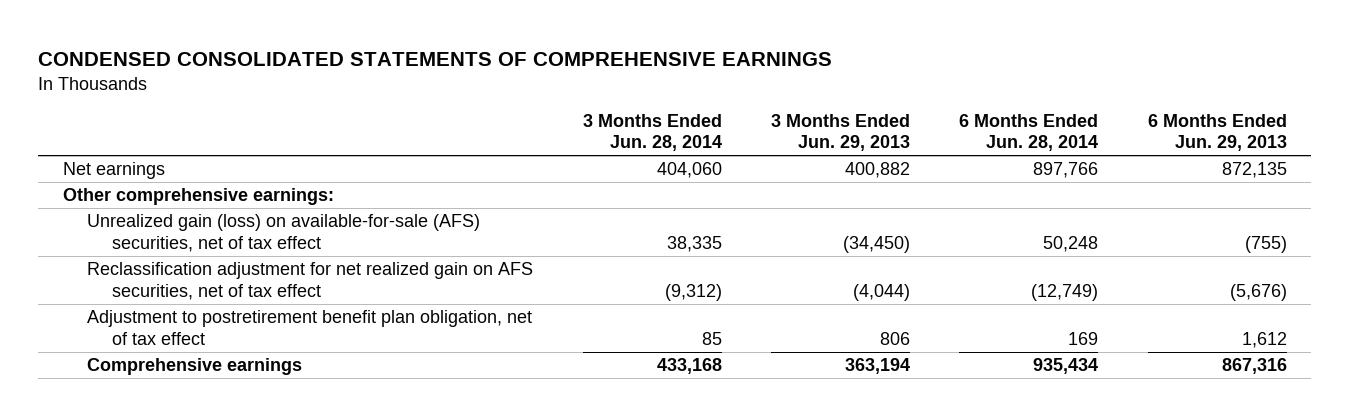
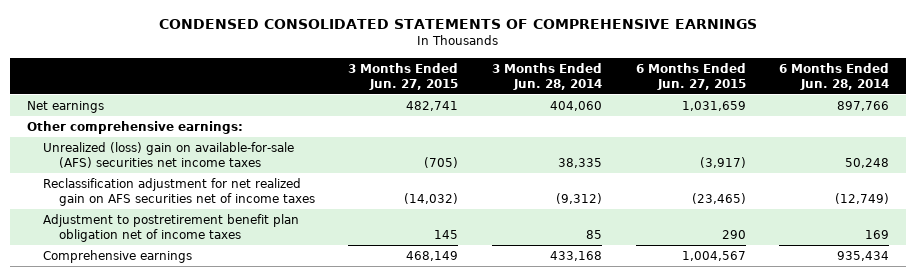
- | 3 Months Ended Jun. 28, 2014 | 3 Months Ended Jun. 29, 2013 | 6 Months Ended Jun. 28, 2014 | 6 Months Ended Jun. 29, 2013
+ | 3 Months Ended Jun. 27, 2015 | 3 Months Ended Jun. 28, 2014 | 6 Months Ended Jun. 27, 2015 | 6 Months Ended Jun. 28, 2014
- Unrealized gain (loss) on available-for-sale (AFS) securities, net of tax effect | 38,335 | (34,450) | 50,248 | (755)
- Reclassification adjustment for net realized gain on AFS securities, net of tax effect | (9,312) | (4,044) | (12,749) | (5,676)
- Adjustment to postretirement benefit plan obligation, net of tax effect | 85 | 806 | 169 | 1,612
+ Unrealized (loss) gain on available-for-sale (AFS) securities net income taxes | (705) | 38,335 | (3,917) | 50,248
+ Reclassification adjustment for net realized gain on AFS securities net of income taxes | (14,032) | (9,312) | (23,465) | (12,749)
+ Adjustment to postretirement benefit plan obligation net of income taxes | 145 | 85 | 290 | 169

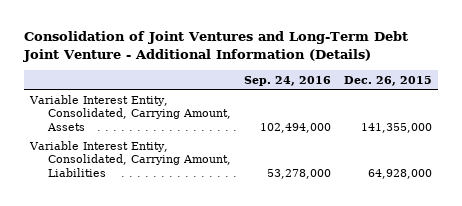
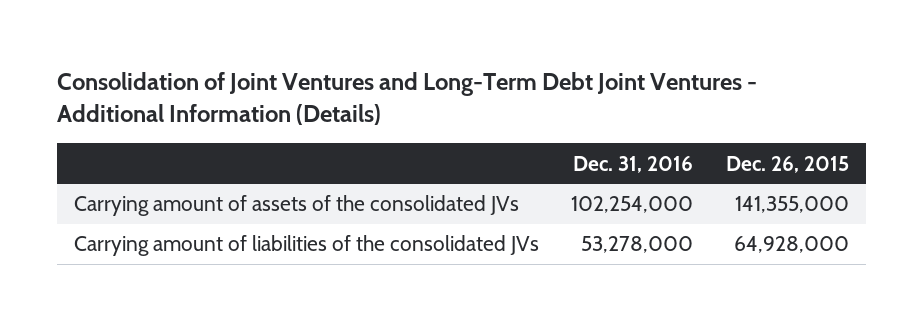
- Consolidation of Joint Ventures and Long-Term Debt Joint Venture - Additional Information (Details)
+ Consolidation of Joint Ventures and Long-Term Debt Joint Ventures - Additional Information (Details)
- | Sep. 24, 2016 | Dec. 26, 2015
+ | Dec. 31, 2016 | Dec. 26, 2015
- Variable Interest Entity, Consolidated, Carrying Amount, Assets | 102,494,000 | 141,355,000
- Variable Interest Entity, Consolidated, Carrying Amount, Liabilities | 53,278,000 | 64,928,000
+ Carrying amount of assets of the consolidated JVs | 102,254,000 | 141,355,000
+ Carrying amount of liabilities of the consolidated JVs | 53,278,000 | 64,928,000

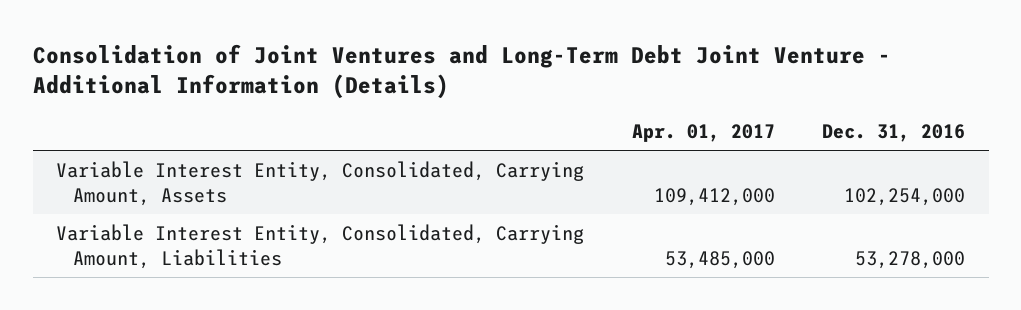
- Consolidation of Joint Ventures and Long-Term Debt Joint Ventures - Additional Information (Details)
+ Consolidation of Joint Ventures and Long-Term Debt Joint Venture - Additional Information (Details)
- | Dec. 31, 2016 | Dec. 26, 2015
+ | Apr. 01, 2017 | Dec. 31, 2016
- Carrying amount of assets of the consolidated JVs | 102,254,000 | 141,355,000
- Carrying amount of liabilities of the consolidated JVs | 53,278,000 | 64,928,000
+ Variable Interest Entity, Consolidated, Carrying Amount, Assets | 109,412,000 | 102,254,000
+ Variable Interest Entity, Consolidated, Carrying Amount, Liabilities | 53,485,000 | 53,278,000

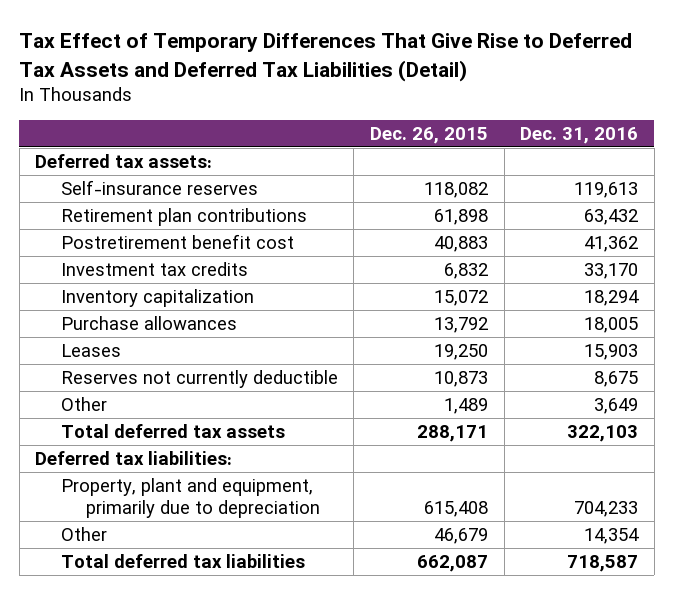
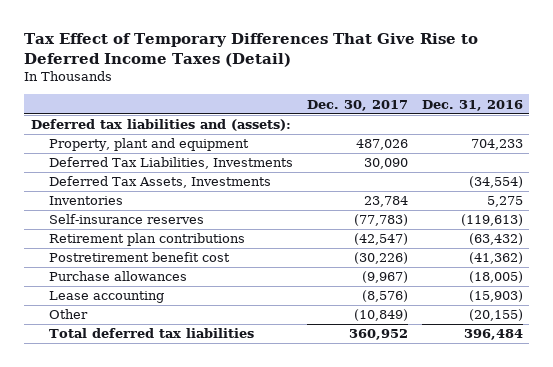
- Tax Effect of Temporary Differences That Give Rise to Deferred Tax Assets and Deferred Tax Liabilities (Detail)
+ Tax Effect of Temporary Differences That Give Rise to Deferred Income Taxes (Detail)
- | Dec. 26, 2015 | Dec. 31, 2016
+ | Dec. 30, 2017 | Dec. 31, 2016
- Deferred tax assets:
- Self-insurance reserves | 118,082 | 119,613
- Retirement plan contributions | 61,898 | 63,432
- Postretirement benefit cost | 40,883 | 41,362
- Investment tax credits | 6,832 | 33,170
- Inventory capitalization | 15,072 | 18,294
- Purchase allowances | 13,792 | 18,005
- Leases | 19,250 | 15,903
- Reserves not currently deductible | 10,873 | 8,675
- Other | 1,489 | 3,649
- Total deferred tax assets | 288,171 | 322,103
- Deferred tax liabilities:
- Property, plant and equipment, primarily due to depreciation | 615,408 | 704,233
- Other | 46,679 | 14,354
- Total deferred tax liabilities | 662,087 | 718,587
+ Deferred tax liabilities and (assets):
+ Property, plant and equipment | 487,026 | 704,233
+ Deferred Tax Liabilities, Investments | 30,090 |
+ Deferred Tax Assets, Investments | | (34,554)
+ Inventories | 23,784 | 5,275
+ Self-insurance reserves | (77,783) | (119,613)
+ Retirement plan contributions | (42,547) | (63,432)
+ Postretirement benefit cost | (30,226) | (41,362)
+ Purchase allowances | (9,967) | (18,005)
+ Lease accounting | (8,576) | (15,903)
+ Other | (10,849) | (20,155)
+ Total deferred tax liabilities | 360,952 | 396,484

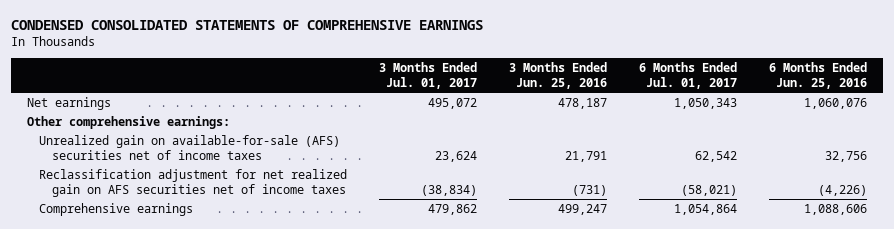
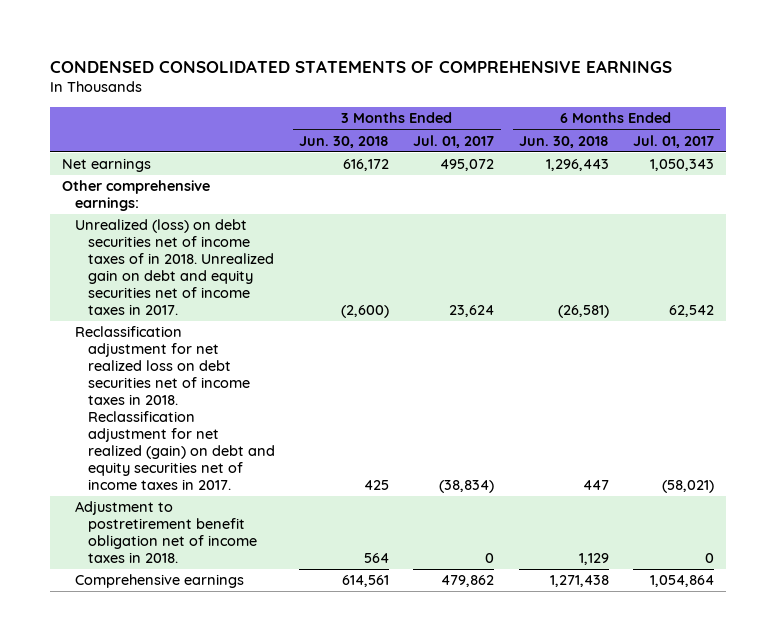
- | 3 Months Ended Jul. 01, 2017 | 3 Months Ended Jun. 25, 2016 | 6 Months Ended Jul. 01, 2017 | 6 Months Ended Jun. 25, 2016
+ | 3 Months Ended Jun. 30, 2018 | 3 Months Ended Jul. 01, 2017 | 6 Months Ended Jun. 30, 2018 | 6 Months Ended Jul. 01, 2017
- Unrealized gain on available-for-sale (AFS) securities net of income taxes | 23,624 | 21,791 | 62,542 | 32,756
- Reclassification adjustment for net realized gain on AFS securities net of income taxes | (38,834) | (731) | (58,021) | (4,226)
+ Unrealized (loss) on debt securities net of income taxes of in 2018. Unrealized gain on debt and equity securities net of income taxes in 2017. | (2,600) | 23,624 | (26,581) | 62,542
+ Reclassification adjustment for net realized loss on debt securities net of income taxes in 2018. Reclassification adjustment for net realized (gain) on debt and equity securities net of income taxes in 2017. | 425 | (38,834) | 447 | (58,021)
+ Adjustment to postretirement benefit obligation net of income taxes in 2018. | 564 | 0 | 1,129 | 0

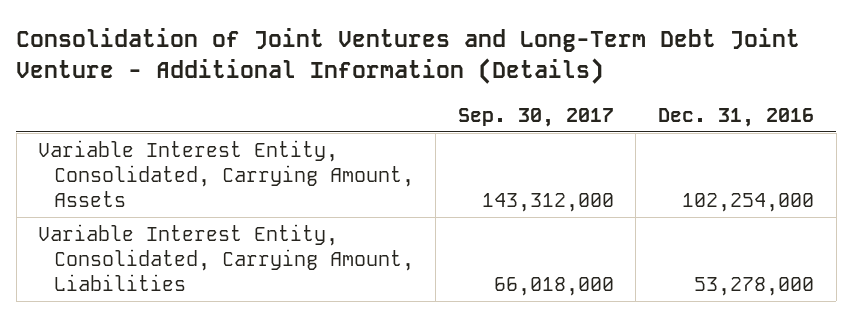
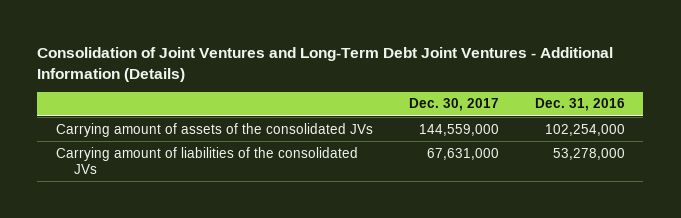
- Consolidation of Joint Ventures and Long-Term Debt Joint Venture - Additional Information (Details)
+ Consolidation of Joint Ventures and Long-Term Debt Joint Ventures - Additional Information (Details)
- | Sep. 30, 2017 | Dec. 31, 2016
+ | Dec. 30, 2017 | Dec. 31, 2016
- Variable Interest Entity, Consolidated, Carrying Amount, Assets | 143,312,000 | 102,254,000
- Variable Interest Entity, Consolidated, Carrying Amount, Liabilities | 66,018,000 | 53,278,000
+ Carrying amount of assets of the consolidated JVs | 144,559,000 | 102,254,000
+ Carrying amount of liabilities of the consolidated JVs | 67,631,000 | 53,278,000

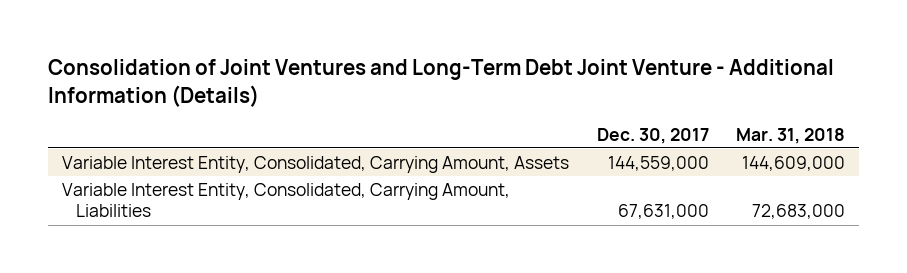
- Consolidation of Joint Ventures and Long-Term Debt Joint Ventures - Additional Information (Details)
+ Consolidation of Joint Ventures and Long-Term Debt Joint Venture - Additional Information (Details)
- | Dec. 30, 2017 | Dec. 31, 2016
+ | Dec. 30, 2017 | Mar. 31, 2018
- Carrying amount of assets of the consolidated JVs | 144,559,000 | 102,254,000
- Carrying amount of liabilities of the consolidated JVs | 67,631,000 | 53,278,000
+ Variable Interest Entity, Consolidated, Carrying Amount, Assets | 144,559,000 | 144,609,000
+ Variable Interest Entity, Consolidated, Carrying Amount, Liabilities | 67,631,000 | 72,683,000

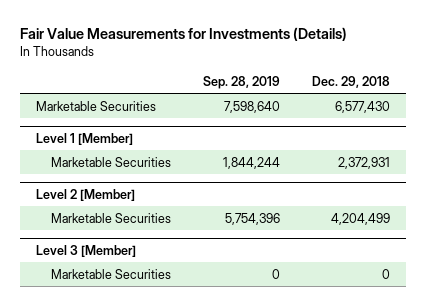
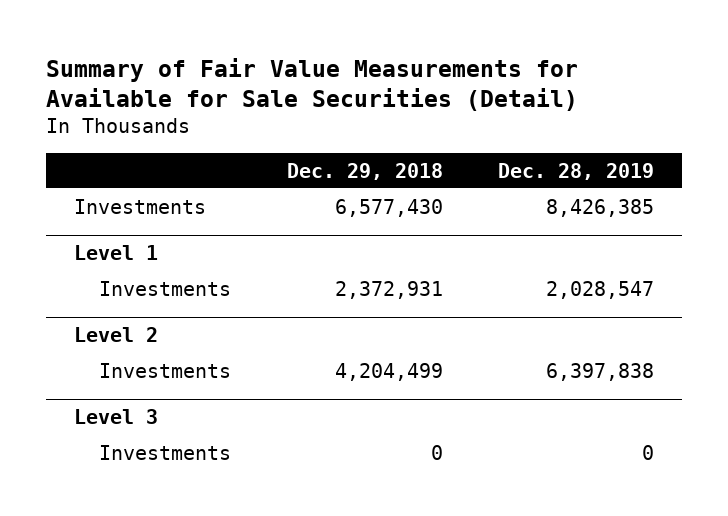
- Fair Value Measurements for Investments (Details)
+ Summary of Fair Value Measurements for Available for Sale Securities (Detail)
- | Sep. 28, 2019 | Dec. 29, 2018
+ | Dec. 29, 2018 | Dec. 28, 2019
- Marketable Securities | 7,598,640 | 6,577,430
- Level 1 [Member]
- Marketable Securities | 1,844,244 | 2,372,931
- Level 2 [Member]
- Marketable Securities | 5,754,396 | 4,204,499
- Level 3 [Member]
- Marketable Securities | 0 | 0
+ Investments | 6,577,430 | 8,426,385
+ Level 1
+ Investments | 2,372,931 | 2,028,547
+ Level 2
+ Investments | 4,204,499 | 6,397,838
+ Level 3
+ Investments | 0 | 0

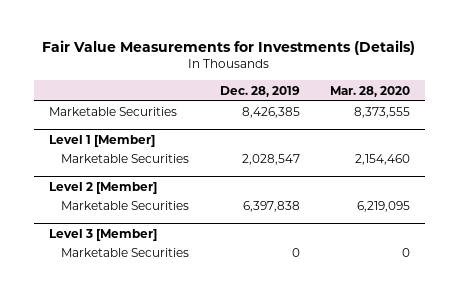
- Summary of Fair Value Measurements for Available for Sale Securities (Detail)
+ Fair Value Measurements for Investments (Details)
- | Dec. 29, 2018 | Dec. 28, 2019
+ | Dec. 28, 2019 | Mar. 28, 2020
- Investments | 6,577,430 | 8,426,385
- Level 1
- Investments | 2,372,931 | 2,028,547
- Level 2
- Investments | 4,204,499 | 6,397,838
- Level 3
- Investments | 0 | 0
+ Marketable Securities | 8,426,385 | 8,373,555
+ Level 1 [Member]
+ Marketable Securities | 2,028,547 | 2,154,460
+ Level 2 [Member]
+ Marketable Securities | 6,397,838 | 6,219,095
+ Level 3 [Member]
+ Marketable Securities | 0 | 0

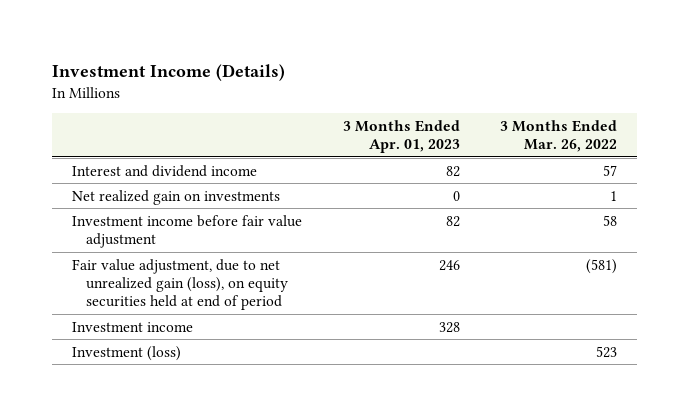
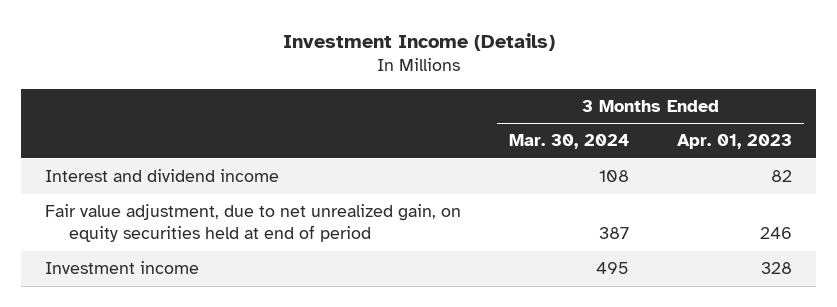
- | 3 Months Ended Apr. 01, 2023 | 3 Months Ended Mar. 26, 2022
+ | 3 Months Ended Mar. 30, 2024 | 3 Months Ended Apr. 01, 2023
- Net realized gain on investments | 0 | 1
- Investment income before fair value adjustment | 82 | 58
- Fair value adjustment, due to net unrealized gain (loss), on equity securities held at end of period | 246 | (581)
+ Fair value adjustment, due to net unrealized gain, on equity securities held at end of period | 387 | 246
- Investment (loss) | | 523

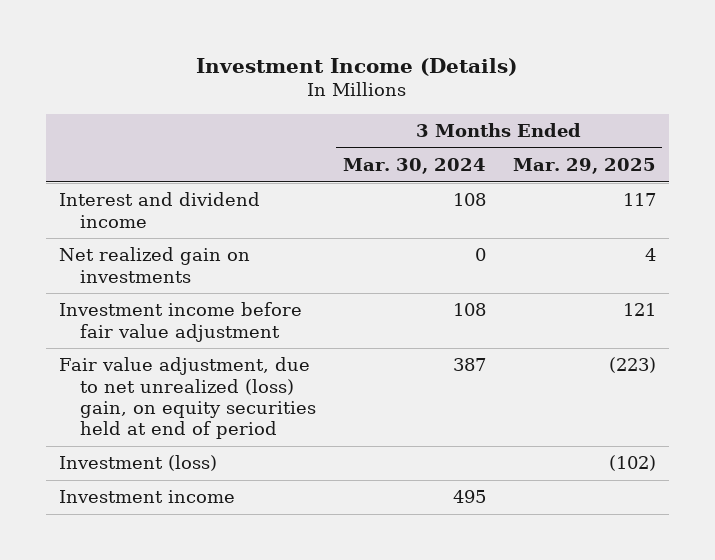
- | 3 Months Ended Mar. 30, 2024 | 3 Months Ended Apr. 01, 2023
+ | 3 Months Ended Mar. 30, 2024 | 3 Months Ended Mar. 29, 2025
- Fair value adjustment, due to net unrealized gain, on equity securities held at end of period | 387 | 246
+ Net realized gain on investments | 0 | 4
+ Investment income before fair value adjustment | 108 | 121
+ Fair value adjustment, due to net unrealized (loss) gain, on equity securities held at end of period | 387 | (223)
+ Investment (loss) | | (102)

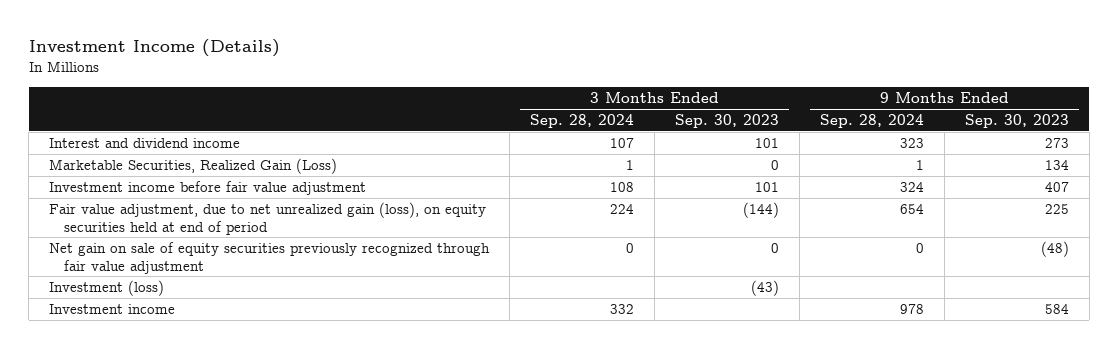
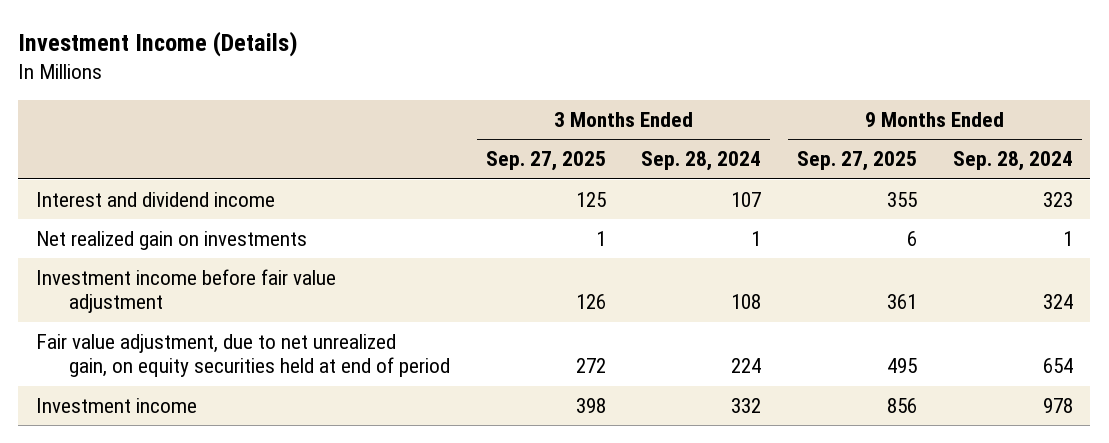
- | 3 Months Ended Sep. 28, 2024 | 3 Months Ended Sep. 30, 2023 | 9 Months Ended Sep. 28, 2024 | 9 Months Ended Sep. 30, 2023
+ | 3 Months Ended Sep. 27, 2025 | 3 Months Ended Sep. 28, 2024 | 9 Months Ended Sep. 27, 2025 | 9 Months Ended Sep. 28, 2024
- Marketable Securities, Realized Gain (Loss) | 1 | 0 | 1 | 134
+ Net realized gain on investments | 1 | 1 | 6 | 1
- Fair value adjustment, due to net unrealized gain (loss), on equity securities held at end of period | 224 | (144) | 654 | 225
- Net gain on sale of equity securities previously recognized through fair value adjustment | 0 | 0 | 0 | (48)
- Investment (loss) | | (43) | |
+ Fair value adjustment, due to net unrealized gain, on equity securities held at end of period | 272 | 224 | 495 | 654

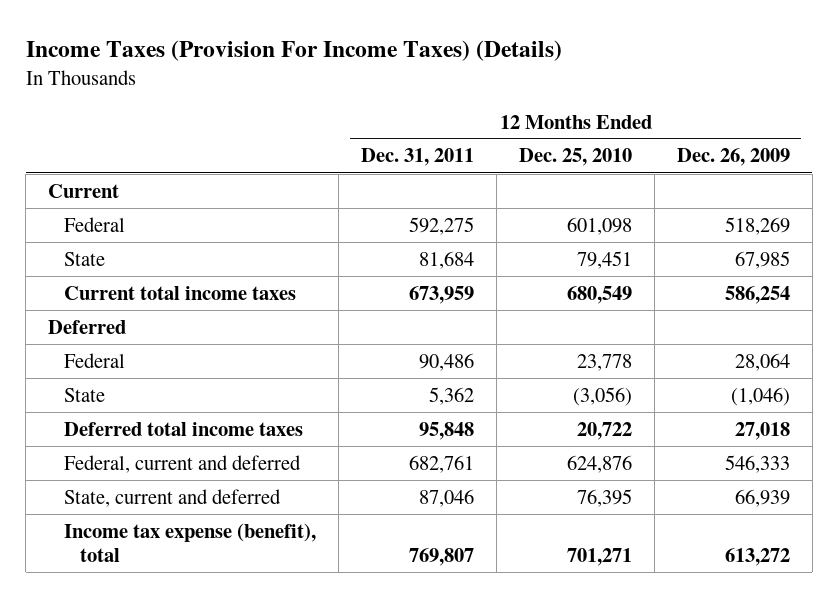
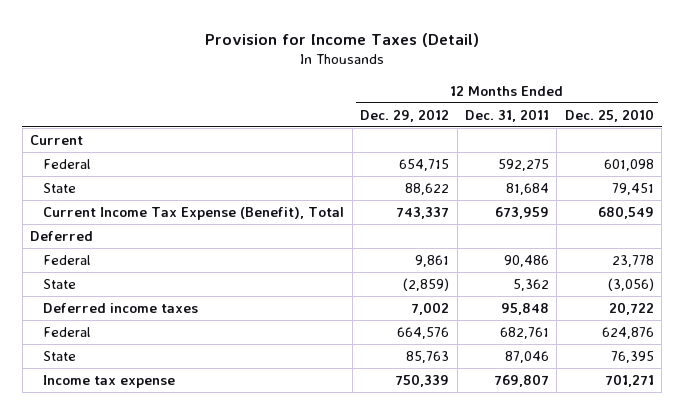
- Income Taxes (Provision For Income Taxes) (Details)
+ Provision for Income Taxes (Detail)
- | 12 Months Ended Dec. 31, 2011 | 12 Months Ended Dec. 25, 2010 | 12 Months Ended Dec. 26, 2009
+ | 12 Months Ended Dec. 29, 2012 | 12 Months Ended Dec. 31, 2011 | 12 Months Ended Dec. 25, 2010
- Current total income taxes | 673,959 | 680,549 | 586,254
+ Current Income Tax Expense (Benefit), Total | 743,337 | 673,959 | 680,549
- Deferred total income taxes | 95,848 | 20,722 | 27,018
- Federal, current and deferred | 682,761 | 624,876 | 546,333
- State, current and deferred | 87,046 | 76,395 | 66,939
- Income tax expense (benefit), total | 769,807 | 701,271 | 613,272
+ Deferred income taxes | 7,002 | 95,848 | 20,722
+ Federal | 664,576 | 682,761 | 624,876
+ State | 85,763 | 87,046 | 76,395
+ Income tax expense | 750,339 | 769,807 | 701,271

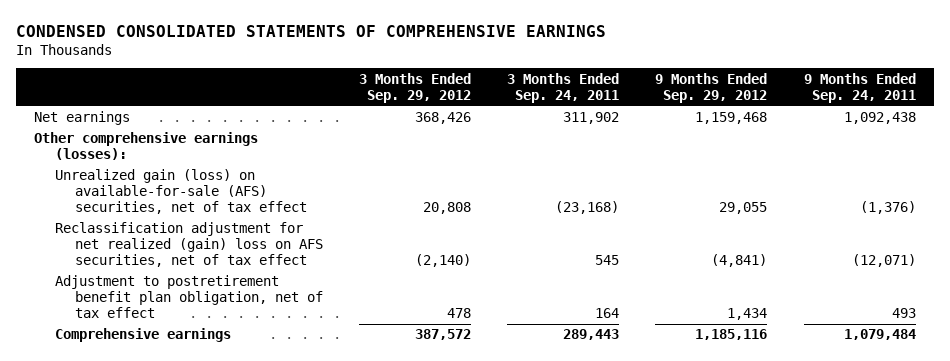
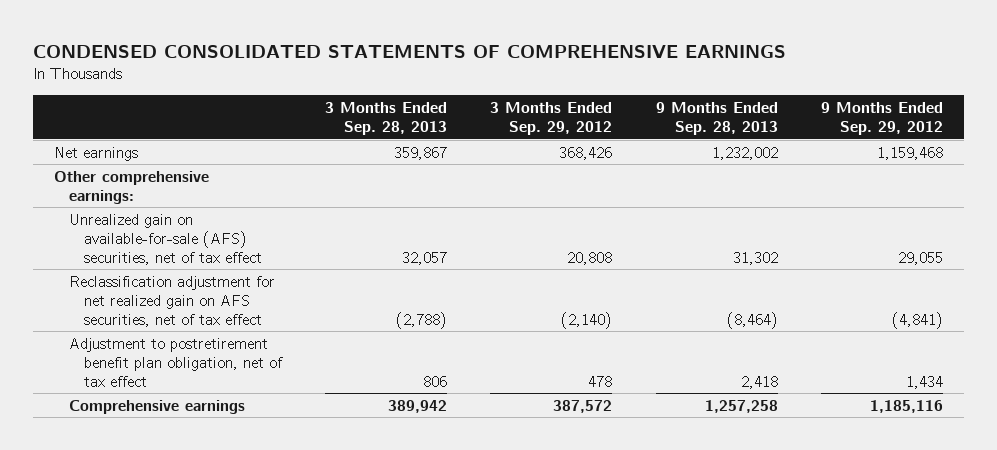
- | 3 Months Ended Sep. 29, 2012 | 3 Months Ended Sep. 24, 2011 | 9 Months Ended Sep. 29, 2012 | 9 Months Ended Sep. 24, 2011
+ | 3 Months Ended Sep. 28, 2013 | 3 Months Ended Sep. 29, 2012 | 9 Months Ended Sep. 28, 2013 | 9 Months Ended Sep. 29, 2012
- Other comprehensive earnings (losses):
- Unrealized gain (loss) on available-for-sale (AFS) securities, net of tax effect | 20,808 | (23,168) | 29,055 | (1,376)
- Reclassification adjustment for net realized (gain) loss on AFS securities, net of tax effect | (2,140) | 545 | (4,841) | (12,071)
+ Other comprehensive earnings:
+ Unrealized gain on available-for-sale (AFS) securities, net of tax effect | 32,057 | 20,808 | 31,302 | 29,055
+ Reclassification adjustment for net realized gain on AFS securities, net of tax effect | (2,788) | (2,140) | (8,464) | (4,841)

